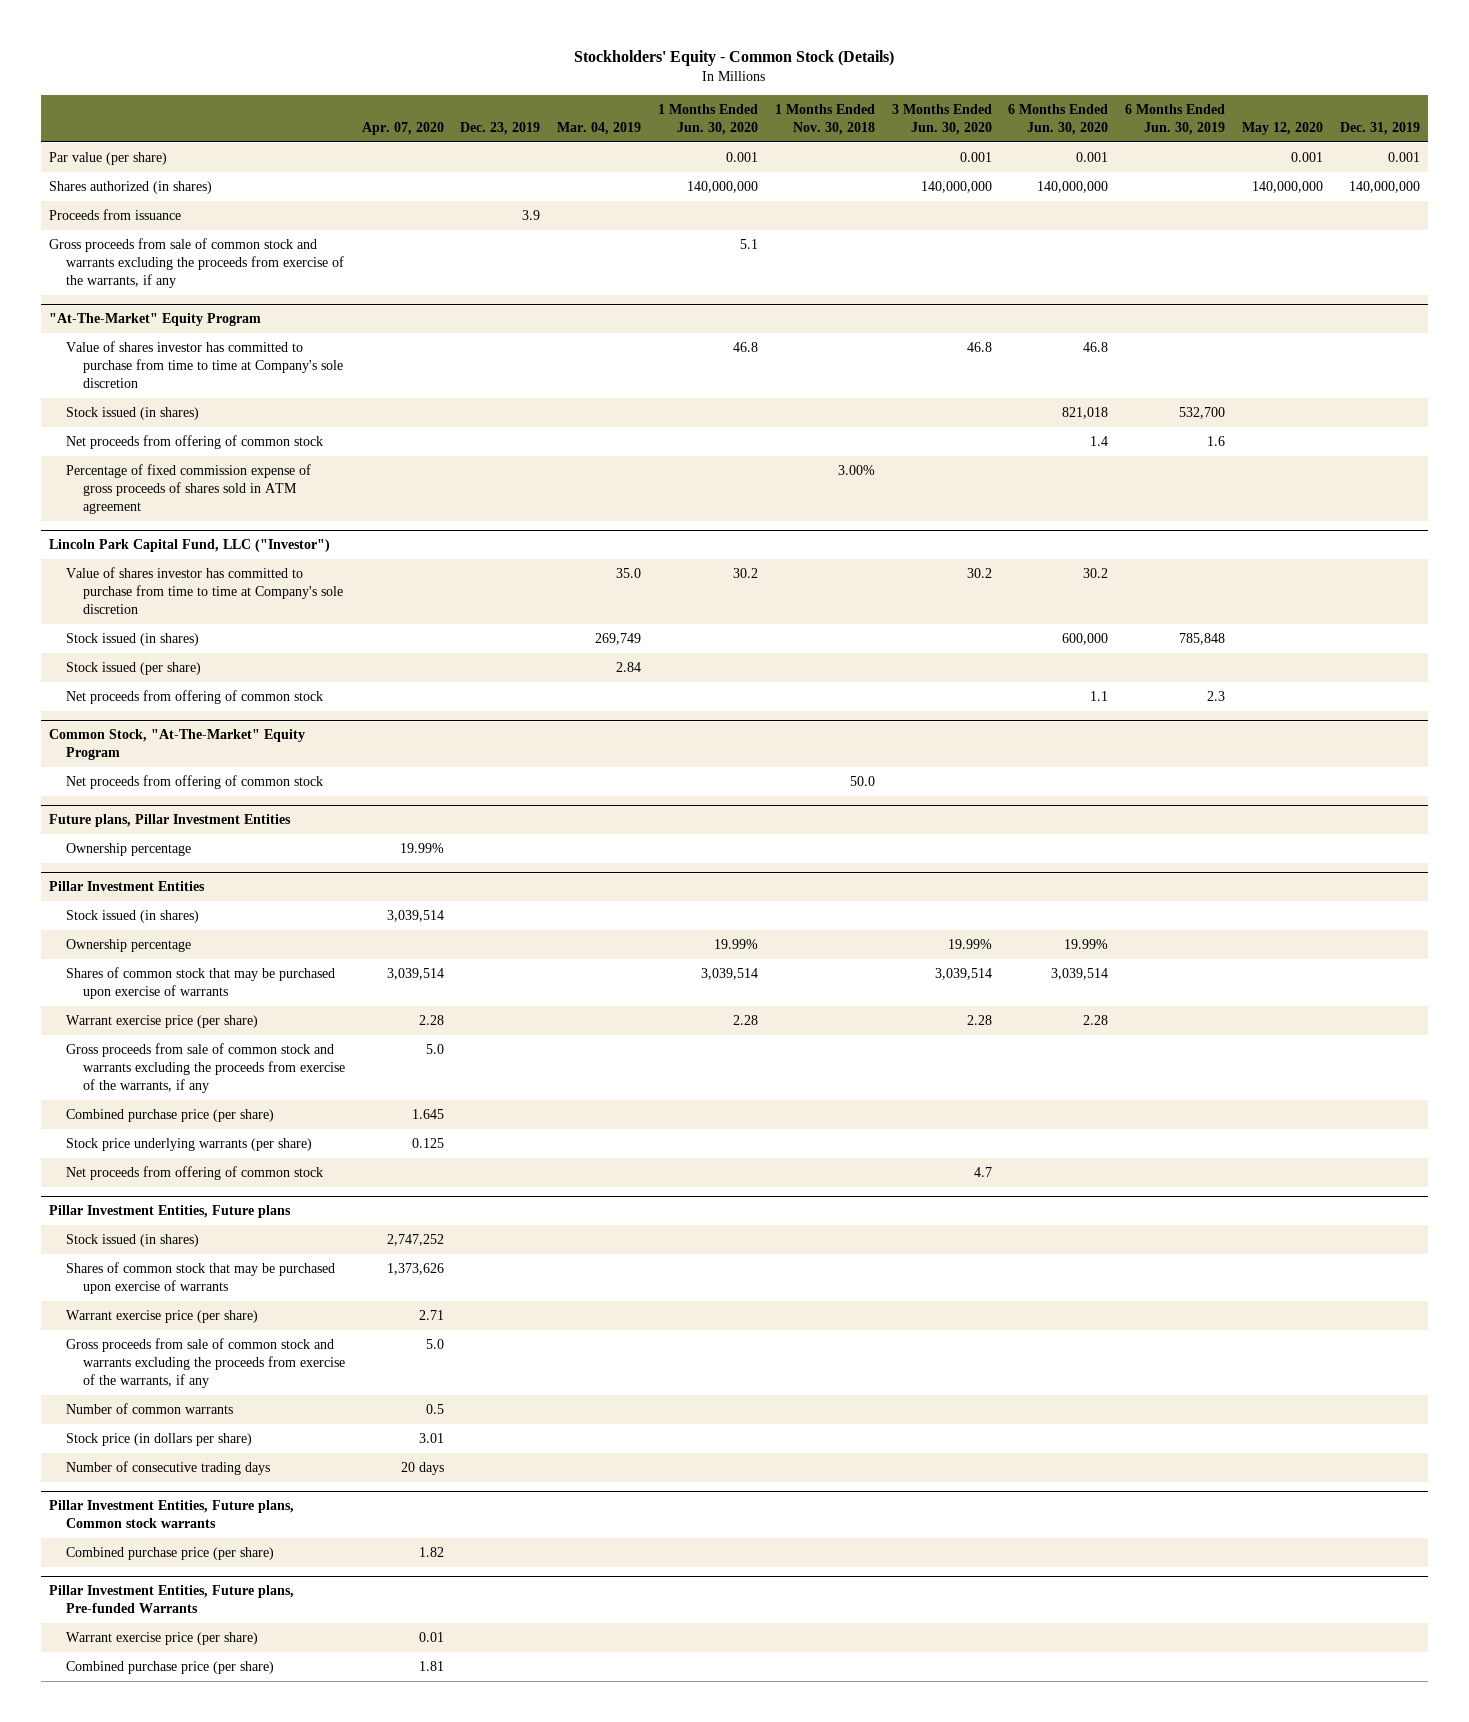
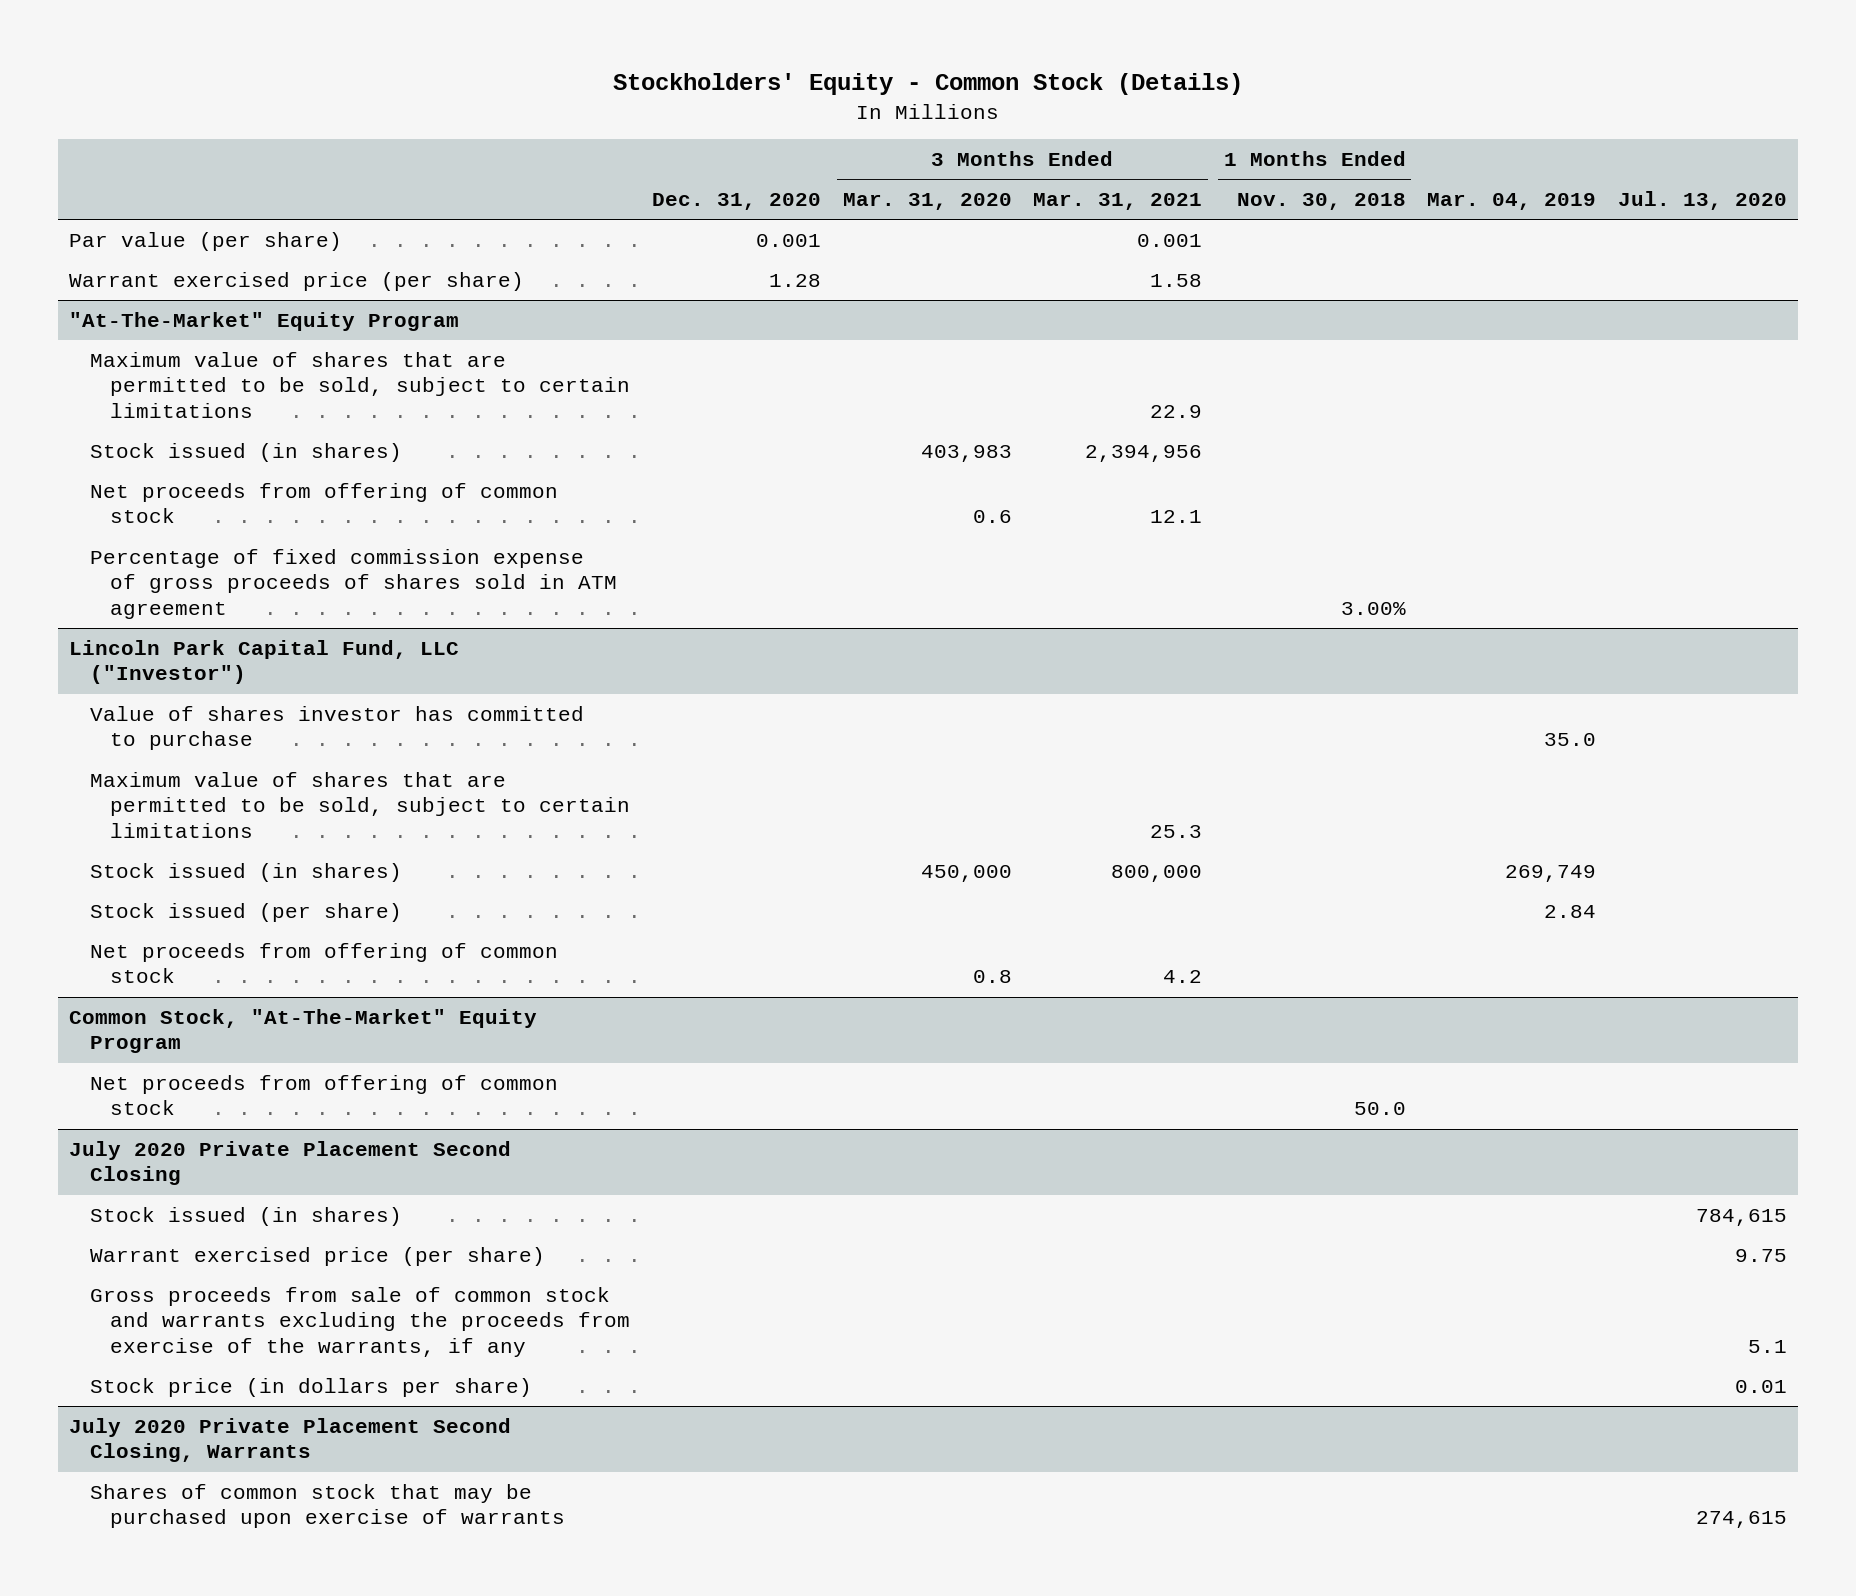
- | Apr. 07, 2020 | Dec. 23, 2019 | Mar. 04, 2019 | 1 Months Ended Jun. 30, 2020 | 1 Months Ended Nov. 30, 2018 | 3 Months Ended Jun. 30, 2020 | 6 Months Ended Jun. 30, 2020 | 6 Months Ended Jun. 30, 2019 | May 12, 2020 | Dec. 31, 2019
+ | Dec. 31, 2020 | 3 Months Ended Mar. 31, 2020 | 3 Months Ended Mar. 31, 2021 | 1 Months Ended Nov. 30, 2018 | Mar. 04, 2019 | Jul. 13, 2020
- Shares authorized (in shares) | | | | 140,000,000 | | 140,000,000 | 140,000,000 | | 140,000,000 | 140,000,000
- Proceeds from issuance | | 3.9 | | | | | | | |
- Gross proceeds from sale of common stock and warrants excluding the proceeds from exercise of the warrants, if any | | | | 5.1 | | | | | |
+ Warrant exercised price (per share) | 1.28 | | 1.58 | | |
@ "At-The-Market" Equity Program
- Value of shares investor has committed to purchase from time to time at Company's sole discretion | | | | 46.8 | | 46.8 | 46.8 | | |
+ Maximum value of shares that are permitted to be sold, subject to certain limitations | | | 22.9 | | |
@ Lincoln Park Capital Fund, LLC ("Investor")
- Value of shares investor has committed to purchase from time to time at Company's sole discretion | | | 35.0 | 30.2 | | 30.2 | 30.2 | | |
+ Value of shares investor has committed to purchase | | | | | 35.0 |
+ Maximum value of shares that are permitted to be sold, subject to certain limitations | | | 25.3 | | |
- Future plans, Pillar Investment Entities
- Ownership percentage | 19.99% | | | | | | | | |
- Pillar Investment Entities
- Stock issued (in shares) | 3,039,514 | | | | | | | | |
- Ownership percentage | | | | 19.99% | | 19.99% | 19.99% | | |
- Shares of common stock that may be purchased upon exercise of warrants | 3,039,514 | | | 3,039,514 | | 3,039,514 | 3,039,514 | | |
- Warrant exercise price (per share) | 2.28 | | | 2.28 | | 2.28 | 2.28 | | |
- Gross proceeds from sale of common stock and warrants excluding the proceeds from exercise of the warrants, if any | 5.0 | | | | | | | | |
- Combined purchase price (per share) | 1.645 | | | | | | | | |
- Stock price underlying warrants (per share) | 0.125 | | | | | | | | |
- Net proceeds from offering of common stock | | | | | | 4.7 | | | |
- Pillar Investment Entities, Future plans
- Stock issued (in shares) | 2,747,252 | | | | | | | | |
- Shares of common stock that may be purchased upon exercise of warrants | 1,373,626 | | | | | | | | |
- Warrant exercise price (per share) | 2.71 | | | | | | | | |
- Gross proceeds from sale of common stock and warrants excluding the proceeds from exercise of the warrants, if any | 5.0 | | | | | | | | |
- Number of common warrants | 0.5 | | | | | | | | |
- Stock price (in dollars per share) | 3.01 | | | | | | | | |
- Number of consecutive trading days | 20 days | | | | | | | | |
- Pillar Investment Entities, Future plans, Common stock warrants
- Combined purchase price (per share) | 1.82 | | | | | | | | |
- Pillar Investment Entities, Future plans, Pre-funded Warrants
- Warrant exercise price (per share) | 0.01 | | | | | | | | |
- Combined purchase price (per share) | 1.81 | | | | | | | | |
+ July 2020 Private Placement Second Closing
+ Stock issued (in shares) | | | | | | 784,615
+ Warrant exercised price (per share) | | | | | | 9.75
+ Gross proceeds from sale of common stock and warrants excluding the proceeds from exercise of the warrants, if any | | | | | | 5.1
+ Stock price (in dollars per share) | | | | | | 0.01
+ July 2020 Private Placement Second Closing, Warrants
+ Shares of common stock that may be purchased upon exercise of warrants | | | | | | 274,615

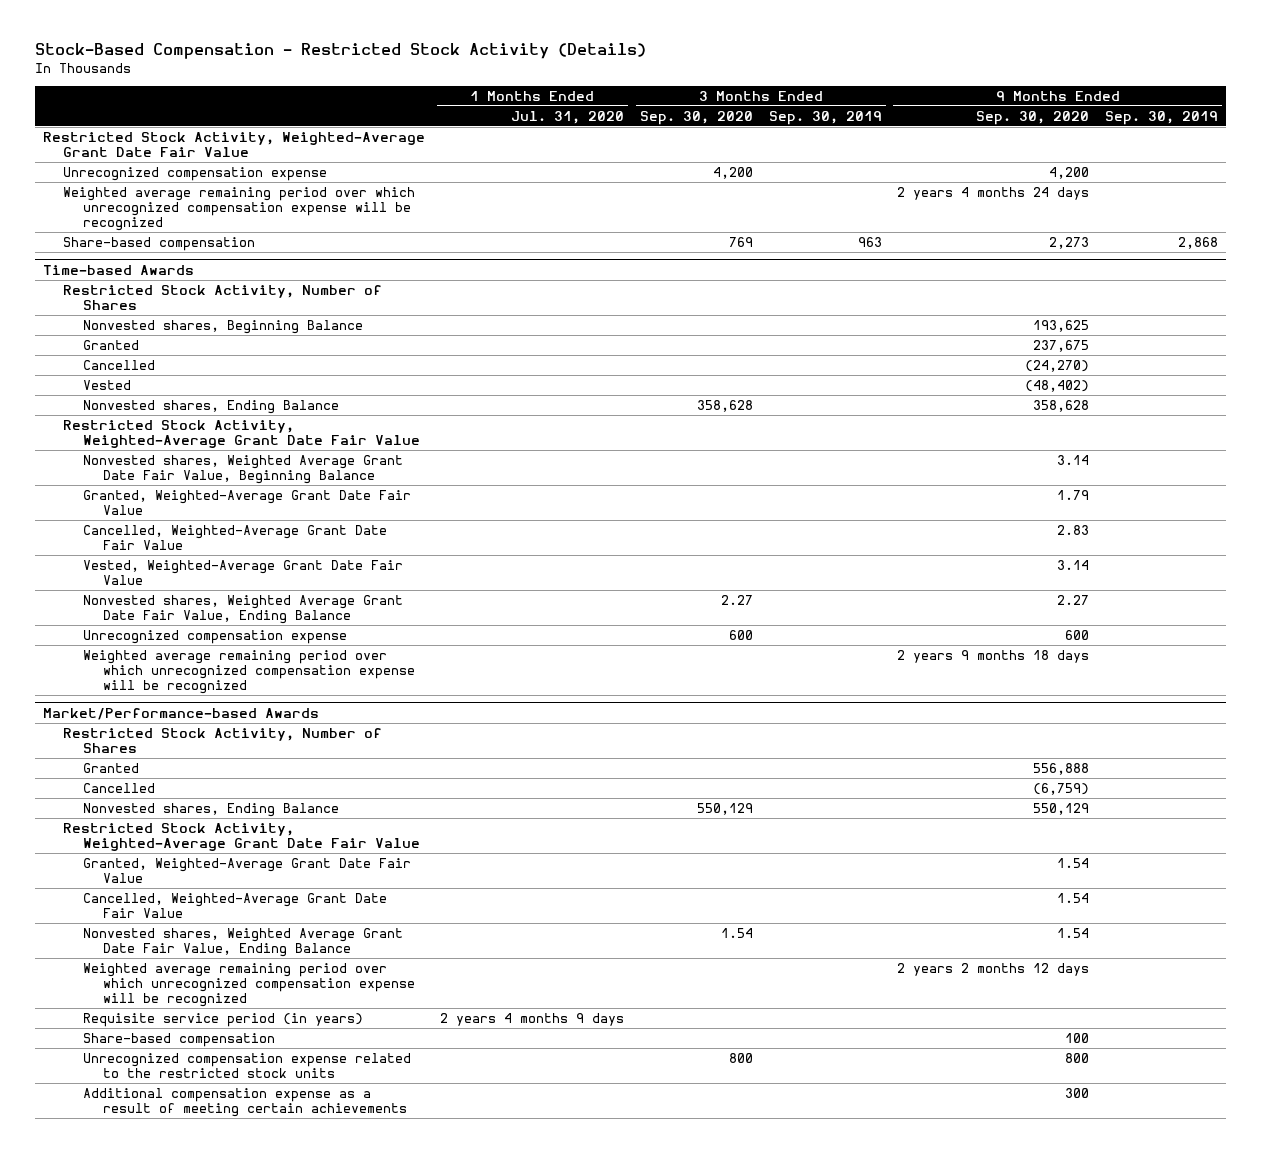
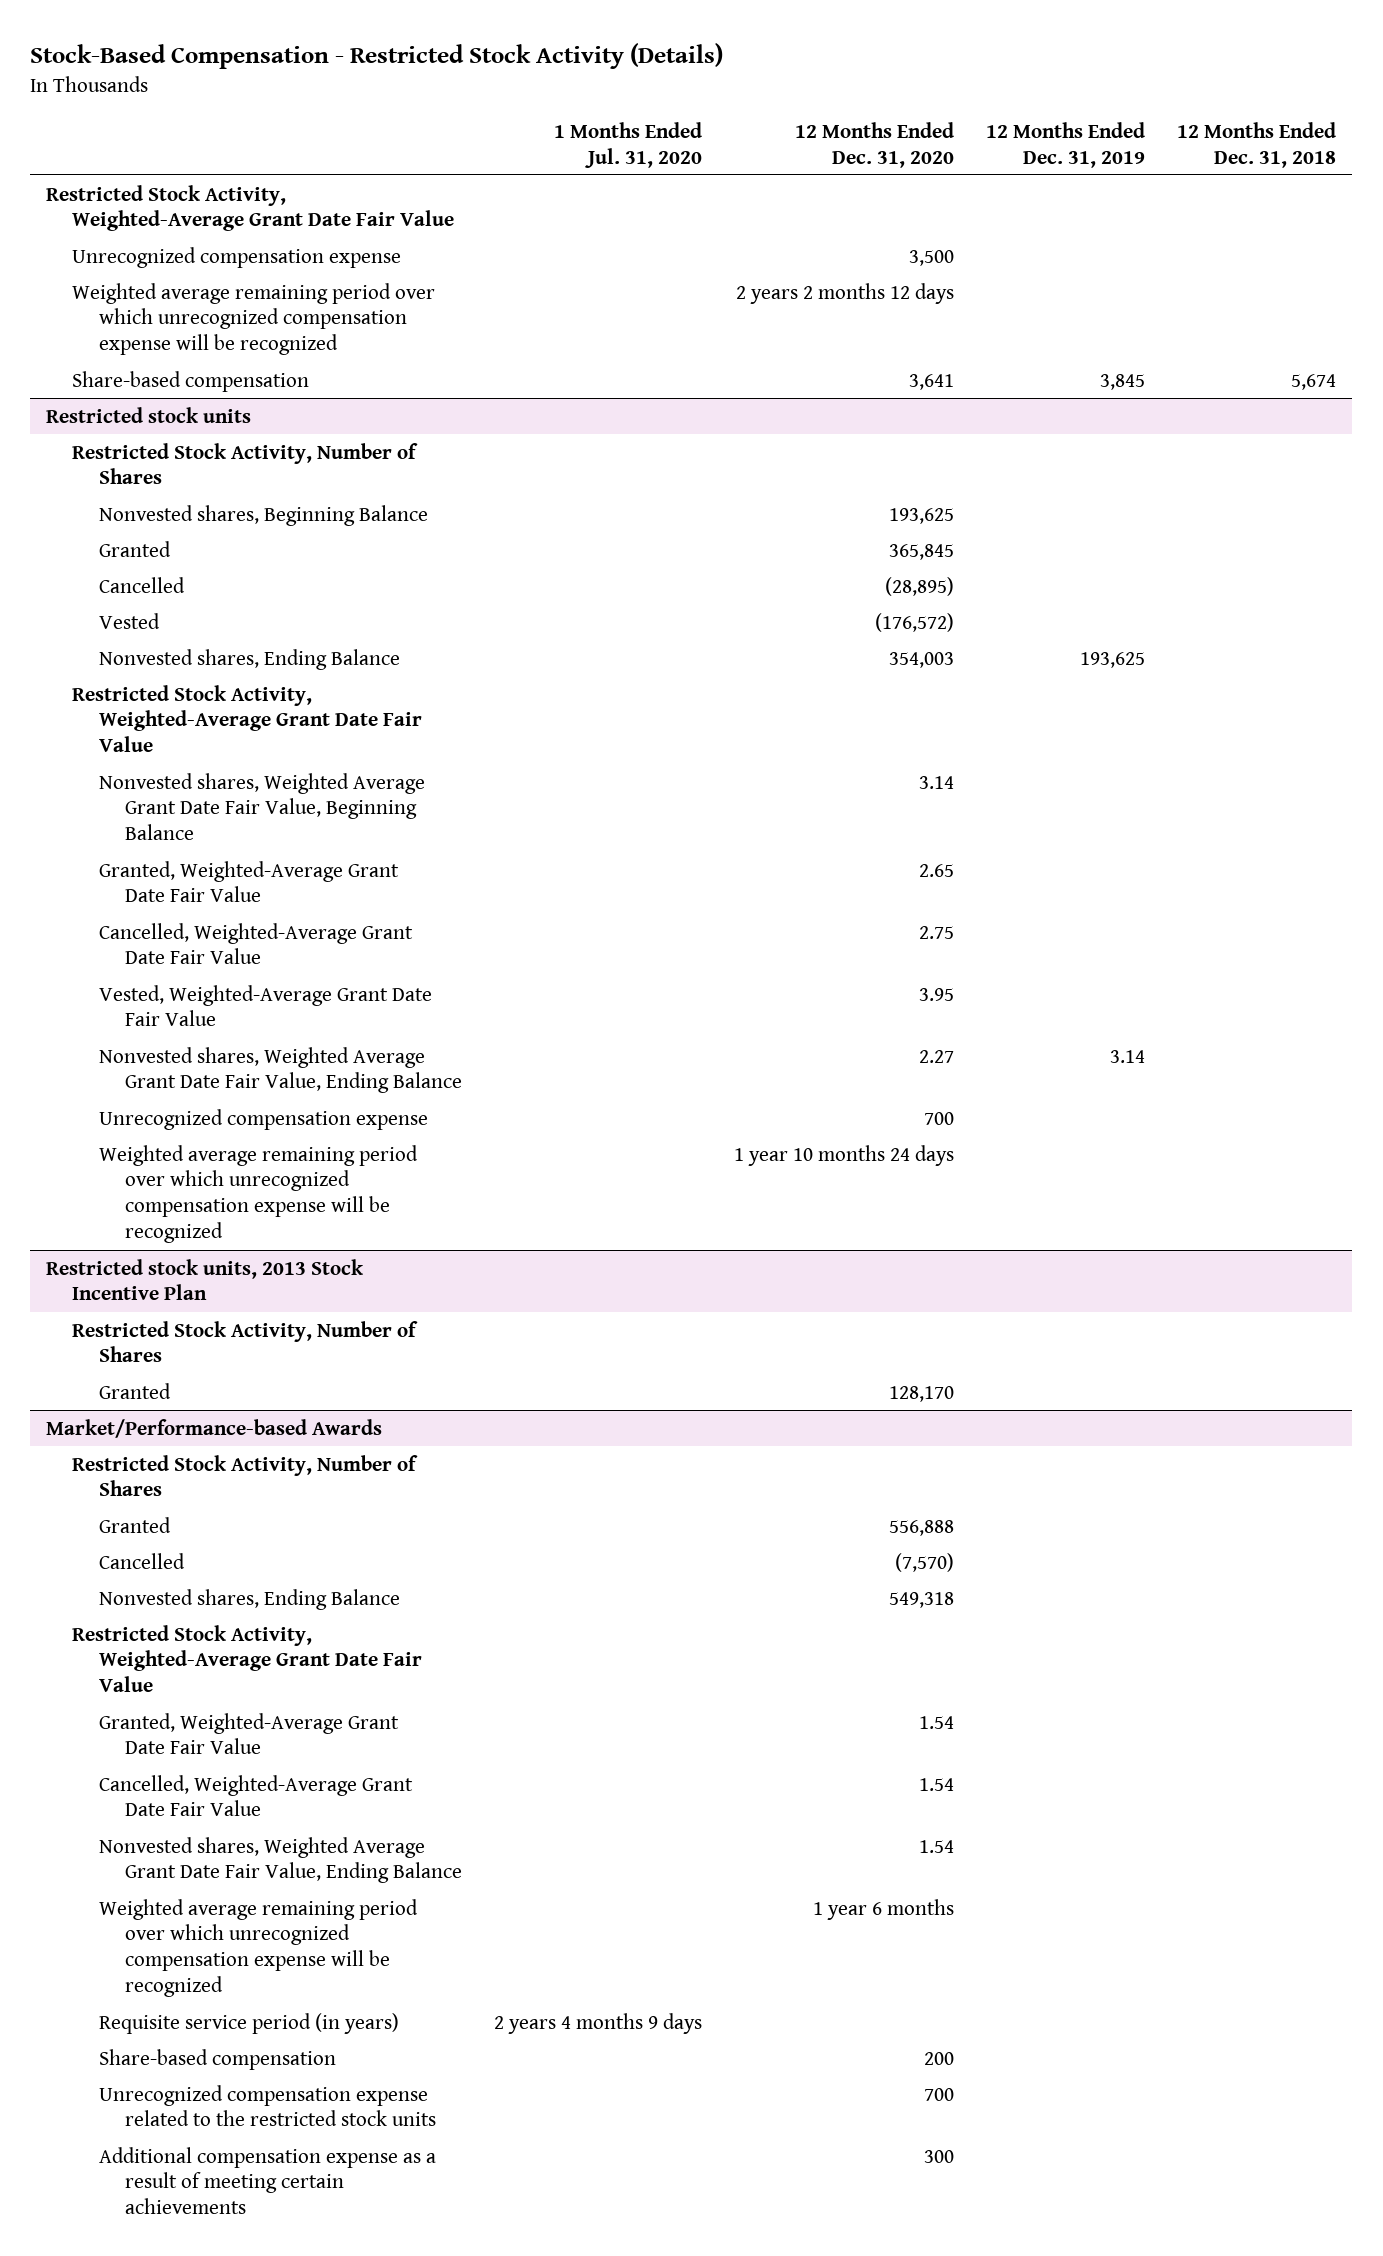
- | 1 Months Ended Jul. 31, 2020 | 3 Months Ended Sep. 30, 2020 | 3 Months Ended Sep. 30, 2019 | 9 Months Ended Sep. 30, 2020 | 9 Months Ended Sep. 30, 2019
+ | 1 Months Ended Jul. 31, 2020 | 12 Months Ended Dec. 31, 2020 | 12 Months Ended Dec. 31, 2019 | 12 Months Ended Dec. 31, 2018
- Time-based Awards
+ Restricted stock units
+ Restricted stock units, 2013 Stock Incentive Plan
+ Restricted Stock Activity, Number of Shares
+ Granted | | 128,170 | |

